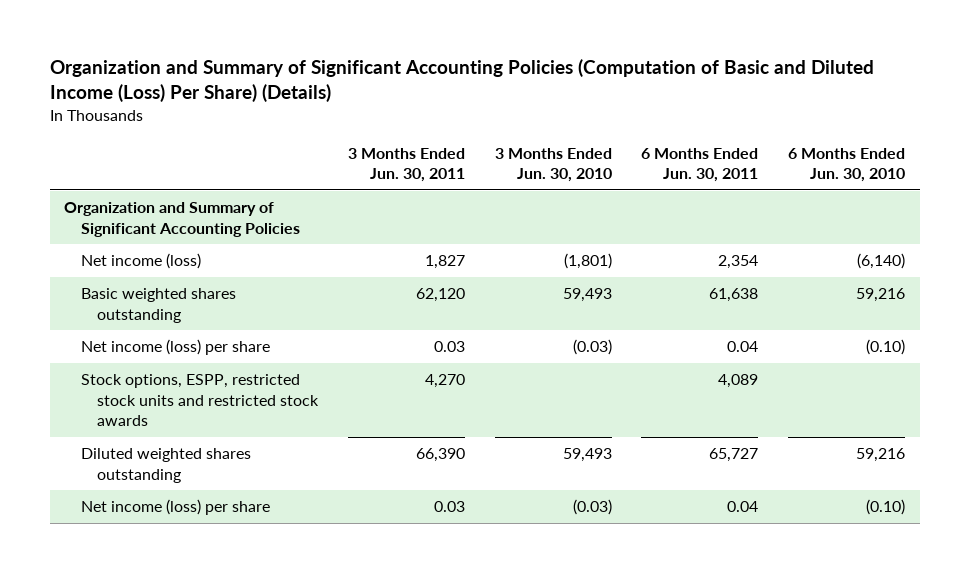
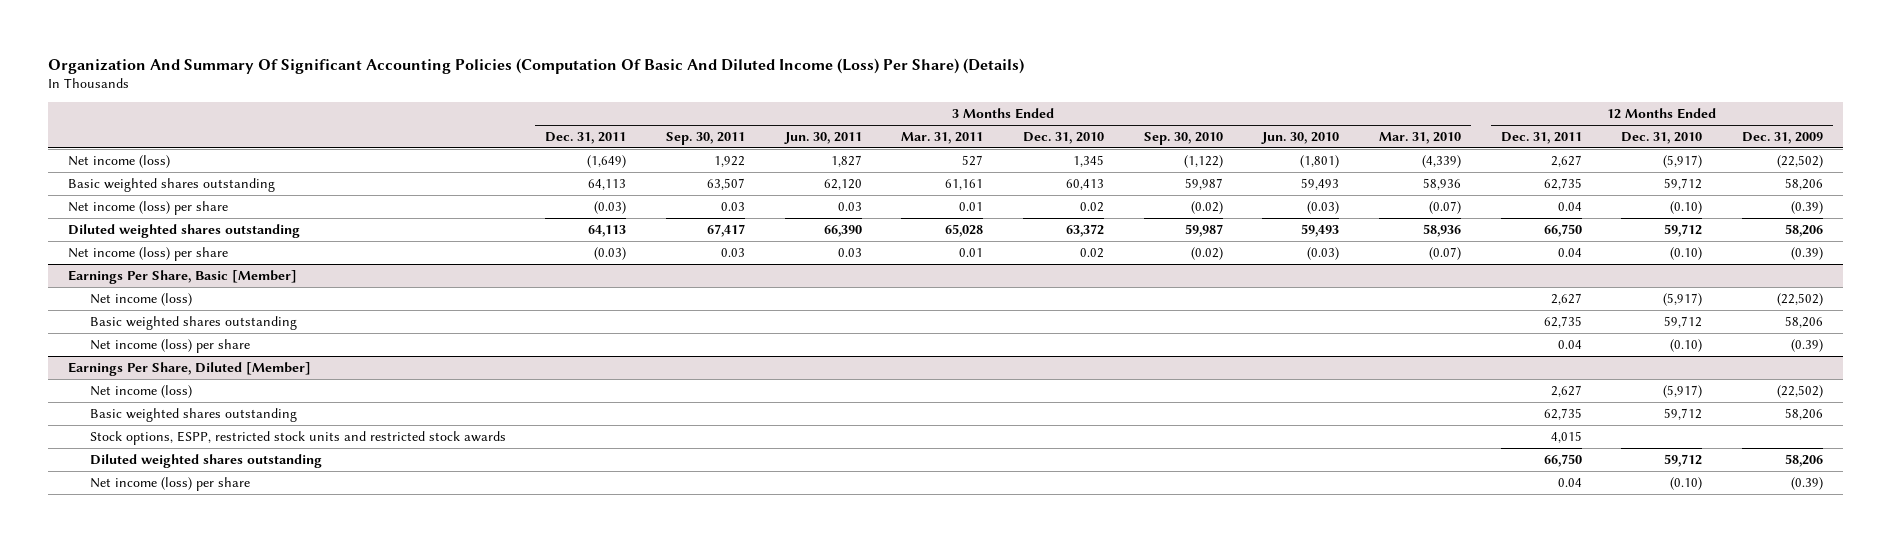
- Organization and Summary of Significant Accounting Policies (Computation of Basic and Diluted Income (Loss) Per Share) (Details)
+ Organization And Summary Of Significant Accounting Policies (Computation Of Basic And Diluted Income (Loss) Per Share) (Details)
- | 3 Months Ended Jun. 30, 2011 | 3 Months Ended Jun. 30, 2010 | 6 Months Ended Jun. 30, 2011 | 6 Months Ended Jun. 30, 2010
+ | 3 Months Ended Dec. 31, 2011 | 3 Months Ended Sep. 30, 2011 | 3 Months Ended Jun. 30, 2011 | 3 Months Ended Mar. 31, 2011 | 3 Months Ended Dec. 31, 2010 | 3 Months Ended Sep. 30, 2010 | 3 Months Ended Jun. 30, 2010 | 3 Months Ended Mar. 31, 2010 | 12 Months Ended Dec. 31, 2011 | 12 Months Ended Dec. 31, 2010 | 12 Months Ended Dec. 31, 2009
- Organization and Summary of Significant Accounting Policies
- Stock options, ESPP, restricted stock units and restricted stock awards | 4,270 | | 4,089 |
+ Earnings Per Share, Basic [Member]
+ Net income (loss) | | | | | | | | | 2,627 | (5,917) | (22,502)
+ Basic weighted shares outstanding | | | | | | | | | 62,735 | 59,712 | 58,206
+ Net income (loss) per share | | | | | | | | | 0.04 | (0.10) | (0.39)
+ Earnings Per Share, Diluted [Member]
+ Net income (loss) | | | | | | | | | 2,627 | (5,917) | (22,502)
+ Basic weighted shares outstanding | | | | | | | | | 62,735 | 59,712 | 58,206
+ Stock options, ESPP, restricted stock units and restricted stock awards | | | | | | | | | 4,015 | |
+ Diluted weighted shares outstanding | | | | | | | | | 66,750 | 59,712 | 58,206
+ Net income (loss) per share | | | | | | | | | 0.04 | (0.10) | (0.39)

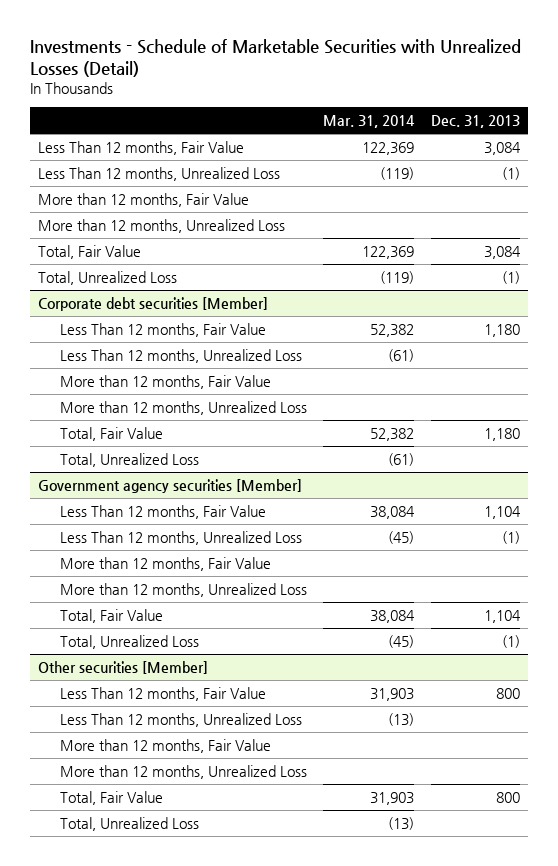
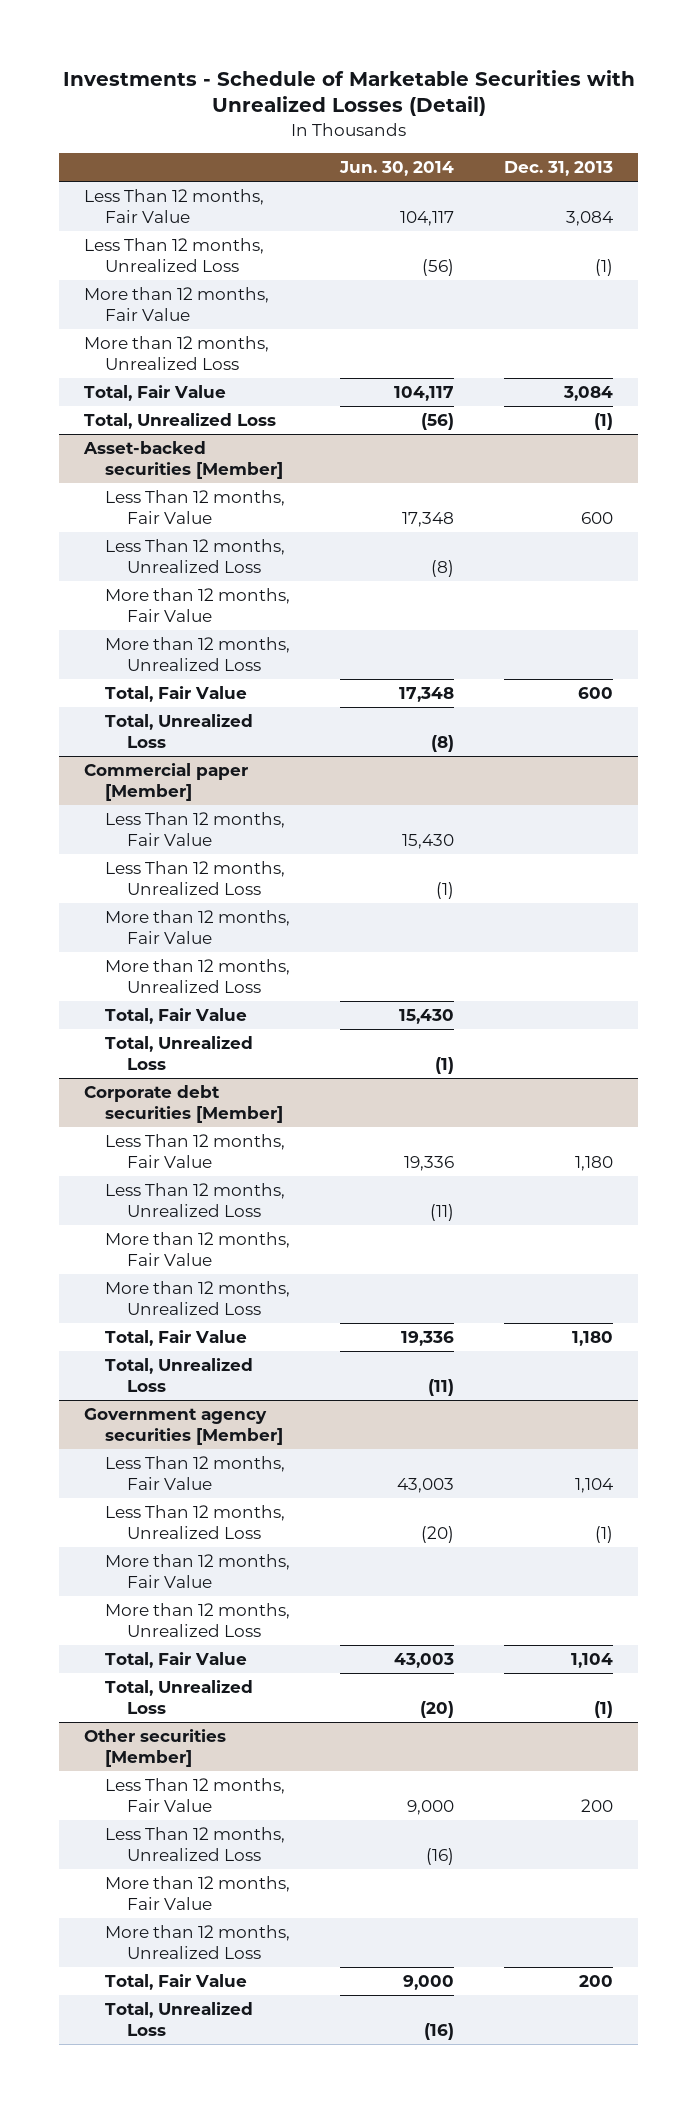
- | Mar. 31, 2014 | Dec. 31, 2013
+ | Jun. 30, 2014 | Dec. 31, 2013
+ Asset-backed securities [Member]
+ Less Than 12 months, Fair Value | 17,348 | 600
+ Less Than 12 months, Unrealized Loss | (8) |
+ More than 12 months, Fair Value
+ More than 12 months, Unrealized Loss
+ Total, Fair Value | 17,348 | 600
+ Total, Unrealized Loss | (8) |
+ Commercial paper [Member]
+ Less Than 12 months, Fair Value | 15,430 |
+ Less Than 12 months, Unrealized Loss | (1) |
+ More than 12 months, Fair Value
+ More than 12 months, Unrealized Loss
+ Total, Fair Value | 15,430 |
+ Total, Unrealized Loss | (1) |
@ Other securities [Member]
- Less Than 12 months, Fair Value | 31,903 | 800
+ Less Than 12 months, Fair Value | 9,000 | 200
- Total, Fair Value | 31,903 | 800
+ Total, Fair Value | 9,000 | 200

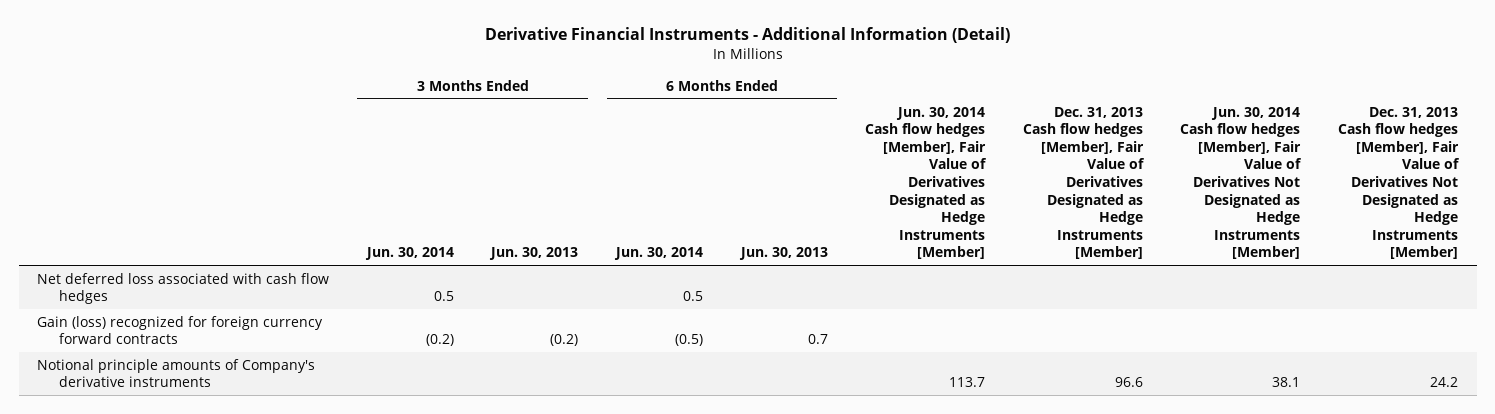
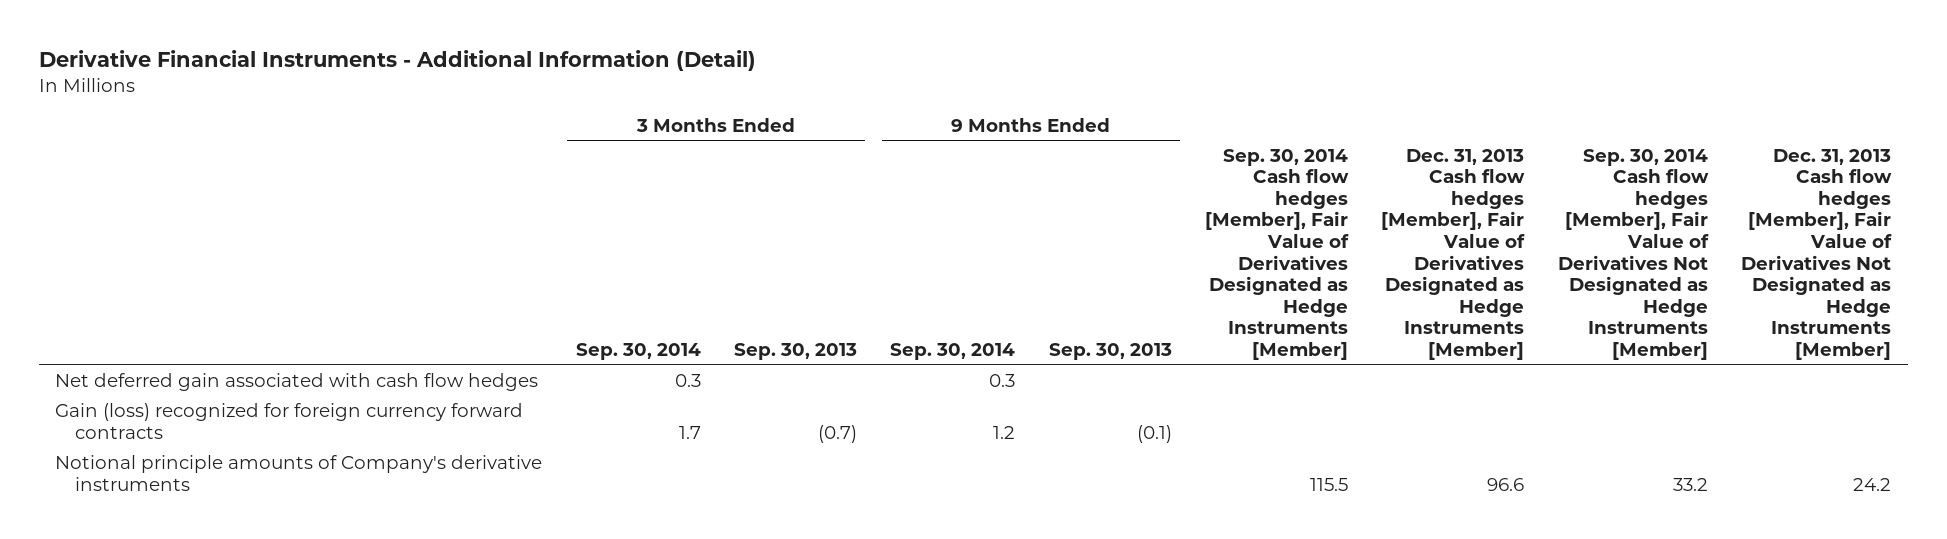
- | 3 Months Ended Jun. 30, 2014 | 3 Months Ended Jun. 30, 2013 | 6 Months Ended Jun. 30, 2014 | 6 Months Ended Jun. 30, 2013 | Jun. 30, 2014 Cash flow hedges [Member], Fair Value of Derivatives Designated as Hedge Instruments [Member] | Dec. 31, 2013 Cash flow hedges [Member], Fair Value of Derivatives Designated as Hedge Instruments [Member] | Jun. 30, 2014 Cash flow hedges [Member], Fair Value of Derivatives Not Designated as Hedge Instruments [Member] | Dec. 31, 2013 Cash flow hedges [Member], Fair Value of Derivatives Not Designated as Hedge Instruments [Member]
+ | 3 Months Ended Sep. 30, 2014 | 3 Months Ended Sep. 30, 2013 | 9 Months Ended Sep. 30, 2014 | 9 Months Ended Sep. 30, 2013 | Sep. 30, 2014 Cash flow hedges [Member], Fair Value of Derivatives Designated as Hedge Instruments [Member] | Dec. 31, 2013 Cash flow hedges [Member], Fair Value of Derivatives Designated as Hedge Instruments [Member] | Sep. 30, 2014 Cash flow hedges [Member], Fair Value of Derivatives Not Designated as Hedge Instruments [Member] | Dec. 31, 2013 Cash flow hedges [Member], Fair Value of Derivatives Not Designated as Hedge Instruments [Member]
- Net deferred loss associated with cash flow hedges | 0.5 | | 0.5 | | | | |
+ Net deferred gain associated with cash flow hedges | 0.3 | | 0.3 | | | | |

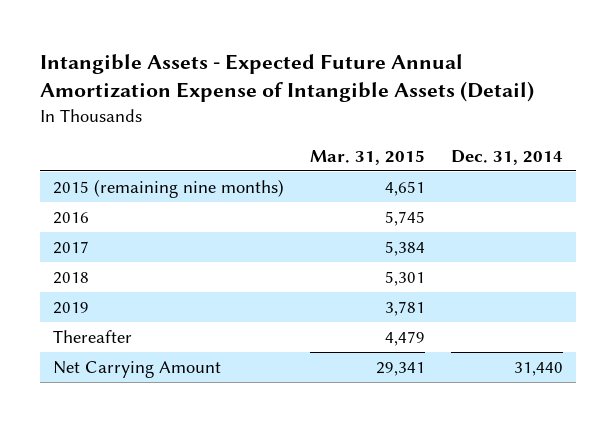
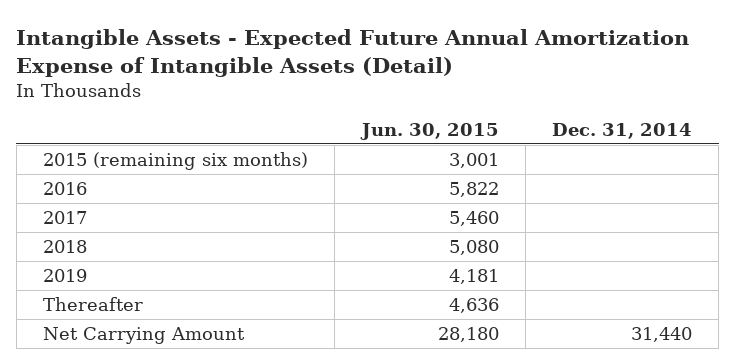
- | Mar. 31, 2015 | Dec. 31, 2014
+ | Jun. 30, 2015 | Dec. 31, 2014
- 2015 (remaining nine months) | 4,651 |
+ 2015 (remaining six months) | 3,001 |

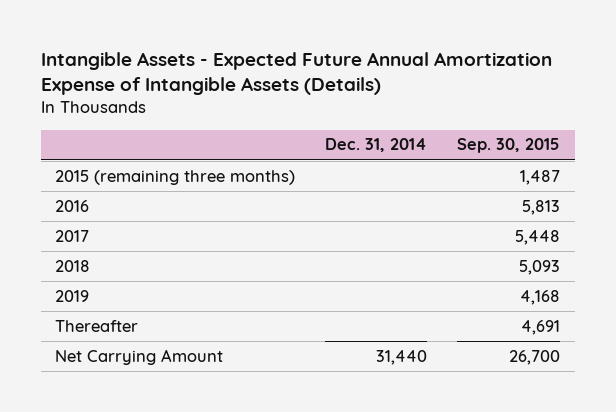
- Intangible Assets - Expected Future Annual Amortization Expense of Intangible Assets (Detail)
+ Intangible Assets - Expected Future Annual Amortization Expense of Intangible Assets (Details)
- | Jun. 30, 2015 | Dec. 31, 2014
+ | Dec. 31, 2014 | Sep. 30, 2015
- 2015 (remaining six months) | 3,001 |
+ 2015 (remaining three months) | | 1,487

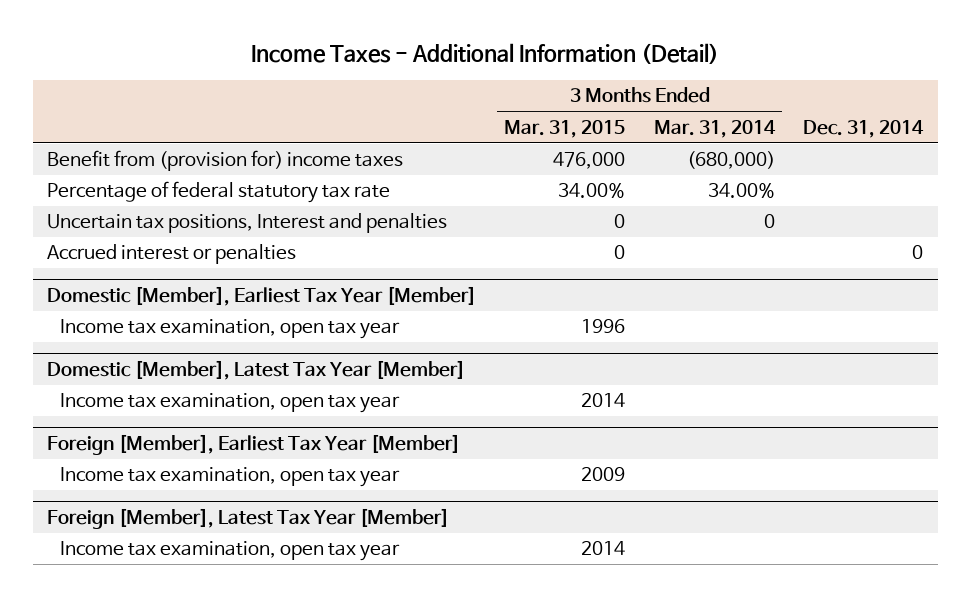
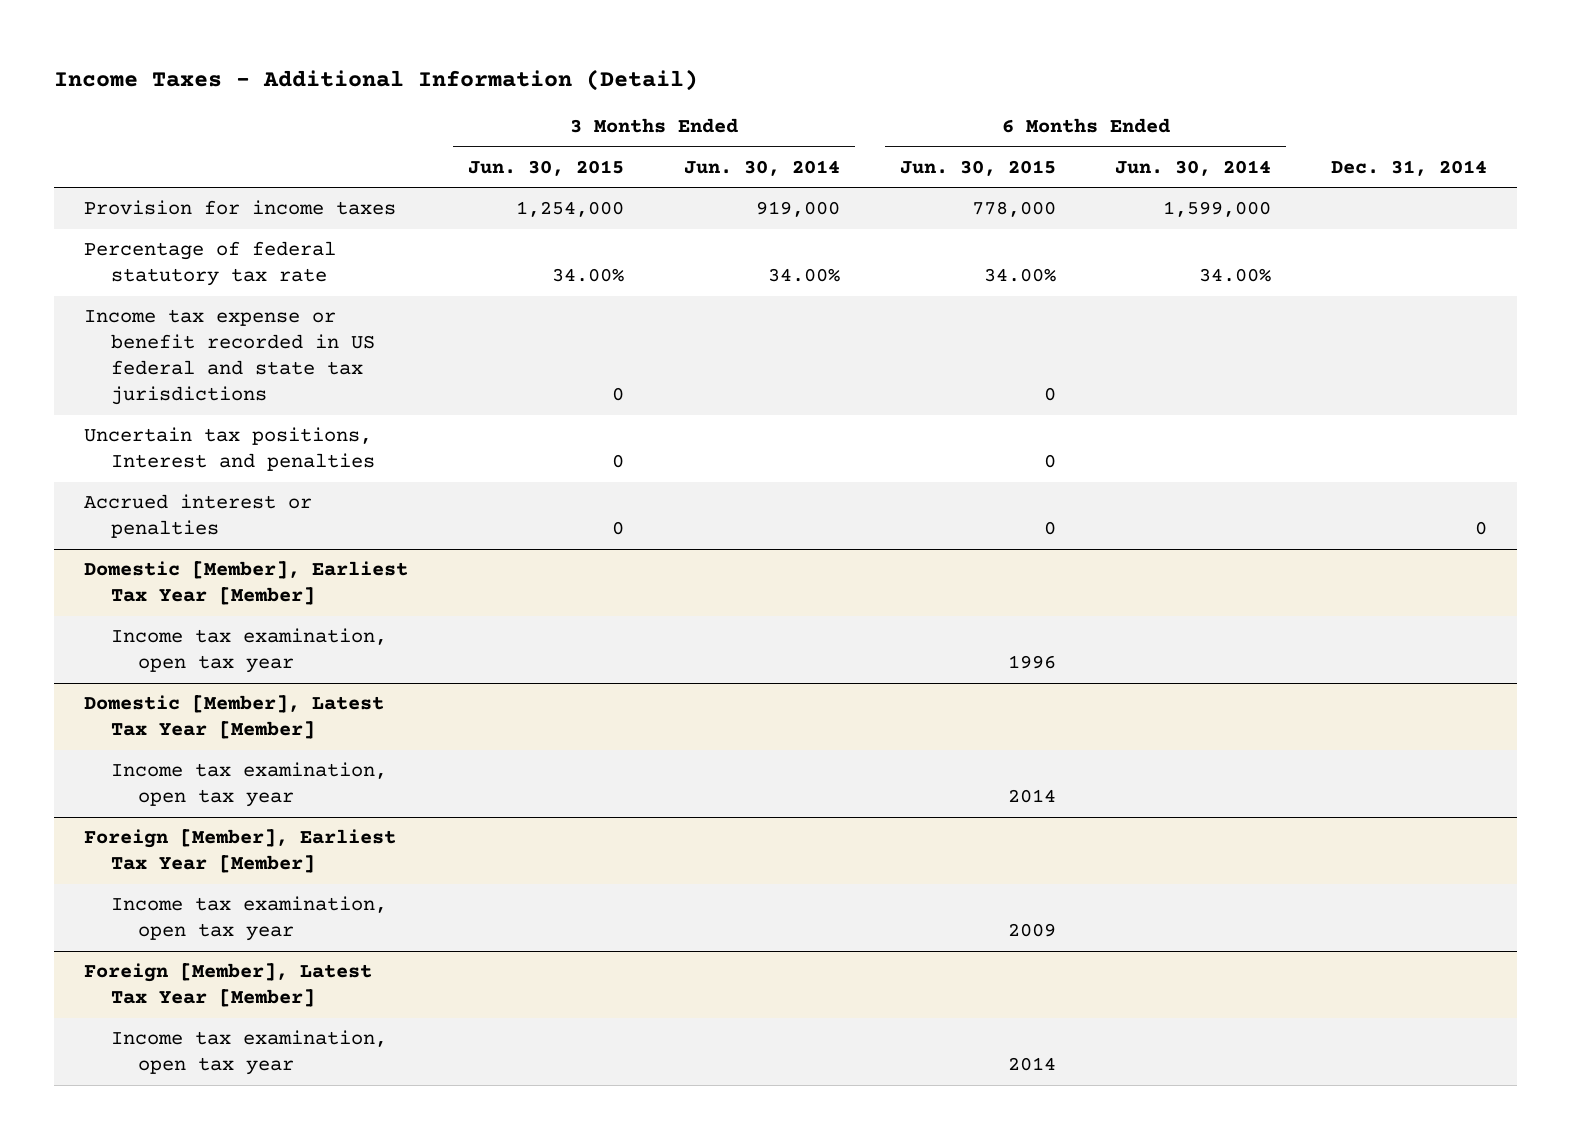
- | 3 Months Ended Mar. 31, 2015 | 3 Months Ended Mar. 31, 2014 | Dec. 31, 2014
+ | 3 Months Ended Jun. 30, 2015 | 3 Months Ended Jun. 30, 2014 | 6 Months Ended Jun. 30, 2015 | 6 Months Ended Jun. 30, 2014 | Dec. 31, 2014
- Benefit from (provision for) income taxes | 476,000 | (680,000) |
+ Provision for income taxes | 1,254,000 | 919,000 | 778,000 | 1,599,000 |
+ Income tax expense or benefit recorded in US federal and state tax jurisdictions | 0 | | 0 | |

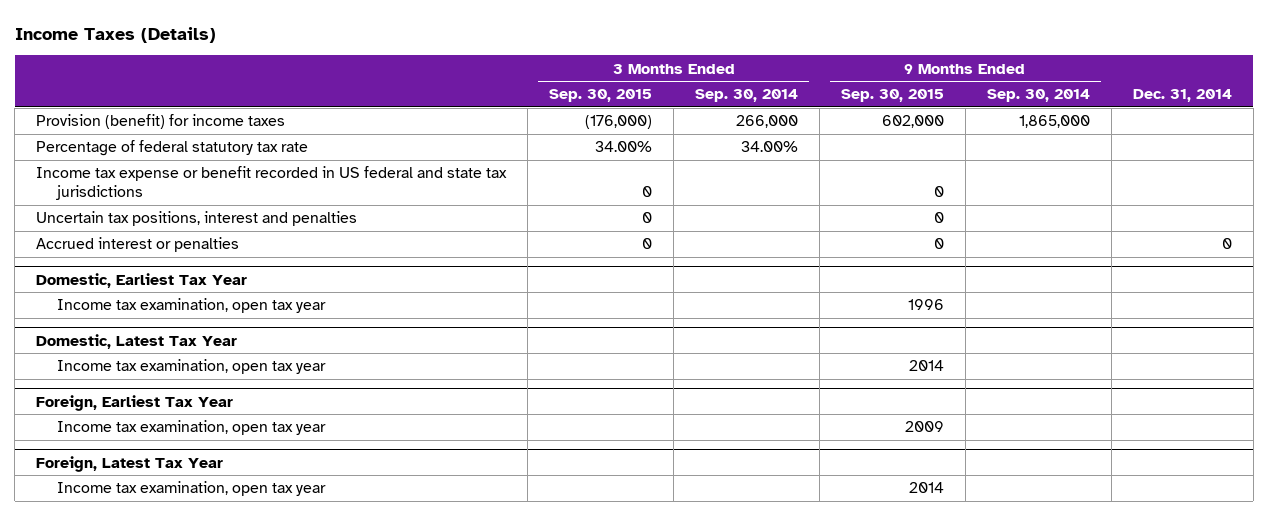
- Income Taxes - Additional Information (Detail)
+ Income Taxes (Details)
- | 3 Months Ended Jun. 30, 2015 | 3 Months Ended Jun. 30, 2014 | 6 Months Ended Jun. 30, 2015 | 6 Months Ended Jun. 30, 2014 | Dec. 31, 2014
+ | 3 Months Ended Sep. 30, 2015 | 3 Months Ended Sep. 30, 2014 | 9 Months Ended Sep. 30, 2015 | 9 Months Ended Sep. 30, 2014 | Dec. 31, 2014
- Provision for income taxes | 1,254,000 | 919,000 | 778,000 | 1,599,000 |
+ Provision (benefit) for income taxes | (176,000) | 266,000 | 602,000 | 1,865,000 |
- Uncertain tax positions, Interest and penalties | 0 | | 0 | |
+ Uncertain tax positions, interest and penalties | 0 | | 0 | |
- Domestic [Member], Earliest Tax Year [Member]
+ Domestic, Earliest Tax Year
- Domestic [Member], Latest Tax Year [Member]
+ Domestic, Latest Tax Year
- Foreign [Member], Earliest Tax Year [Member]
+ Foreign, Earliest Tax Year
- Foreign [Member], Latest Tax Year [Member]
+ Foreign, Latest Tax Year

